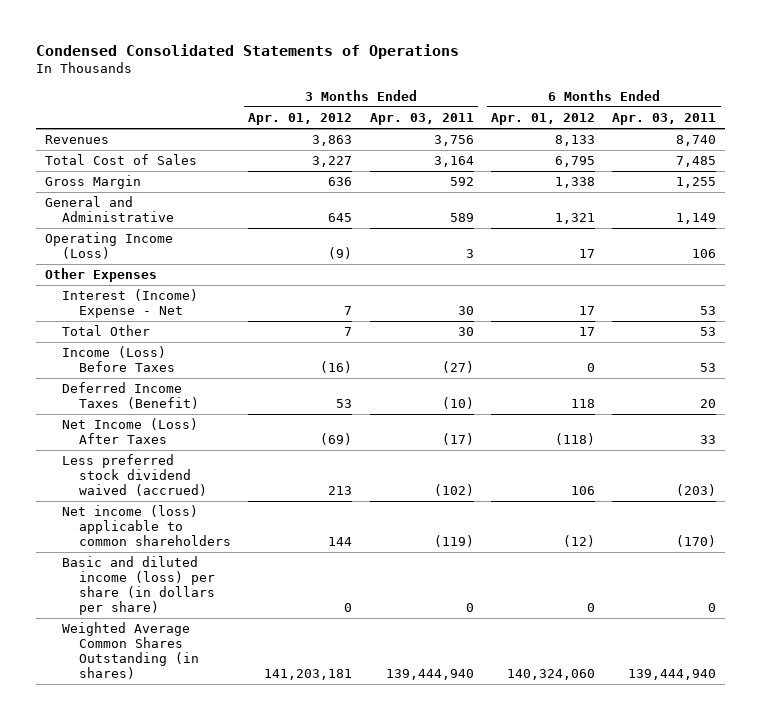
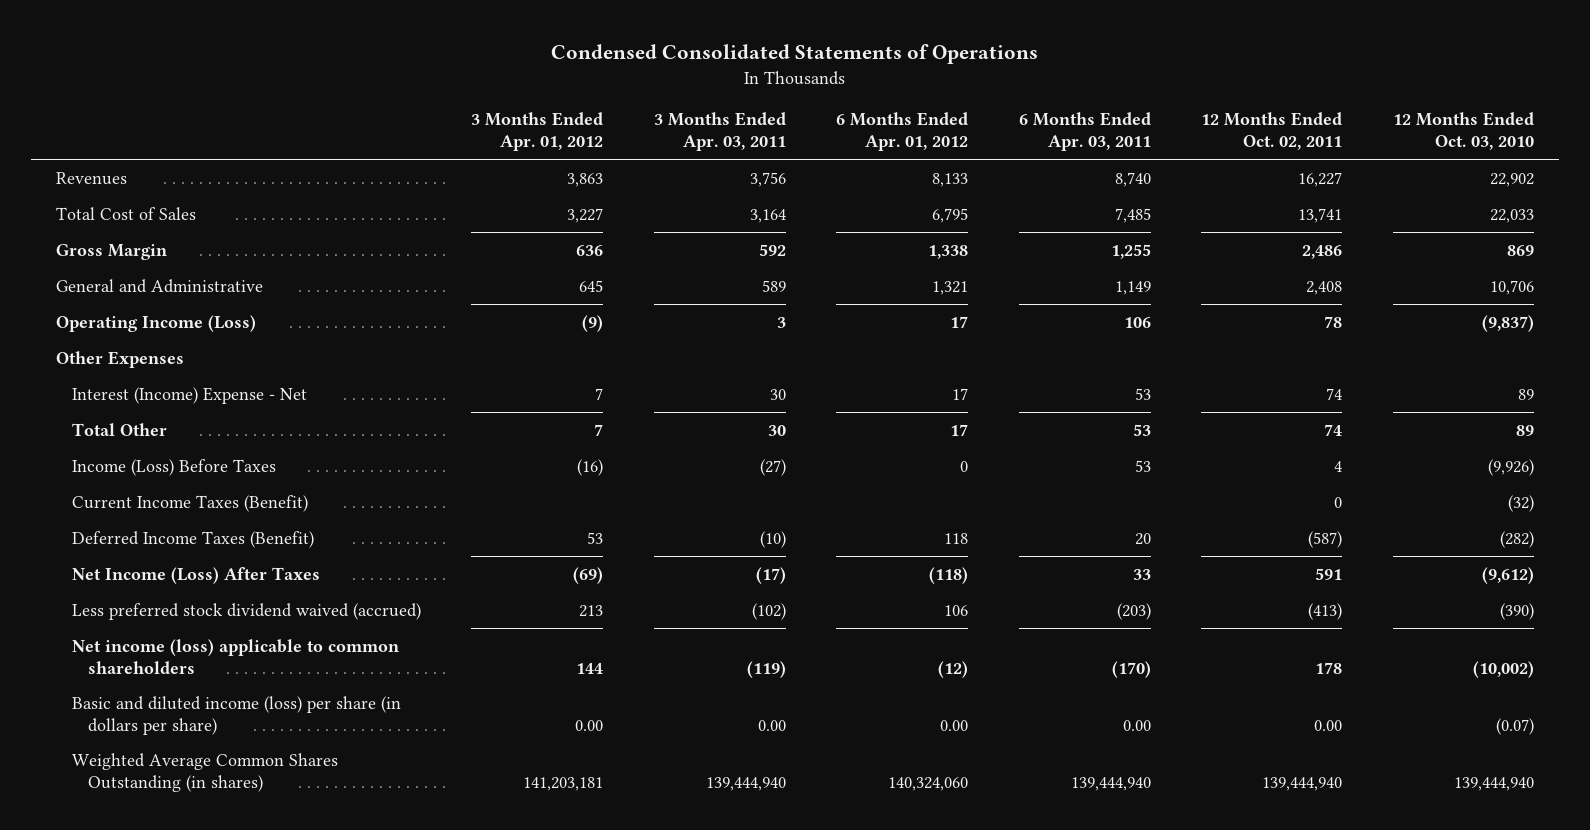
- | 3 Months Ended Apr. 01, 2012 | 3 Months Ended Apr. 03, 2011 | 6 Months Ended Apr. 01, 2012 | 6 Months Ended Apr. 03, 2011
+ | 3 Months Ended Apr. 01, 2012 | 3 Months Ended Apr. 03, 2011 | 6 Months Ended Apr. 01, 2012 | 6 Months Ended Apr. 03, 2011 | 12 Months Ended Oct. 02, 2011 | 12 Months Ended Oct. 03, 2010
+ Current Income Taxes (Benefit) | | | | | 0 | (32)
- Basic and diluted income (loss) per share (in dollars per share) | 0 | 0 | 0 | 0
+ Basic and diluted income (loss) per share (in dollars per share) | 0.00 | 0.00 | 0.00 | 0.00 | 0.00 | (0.07)

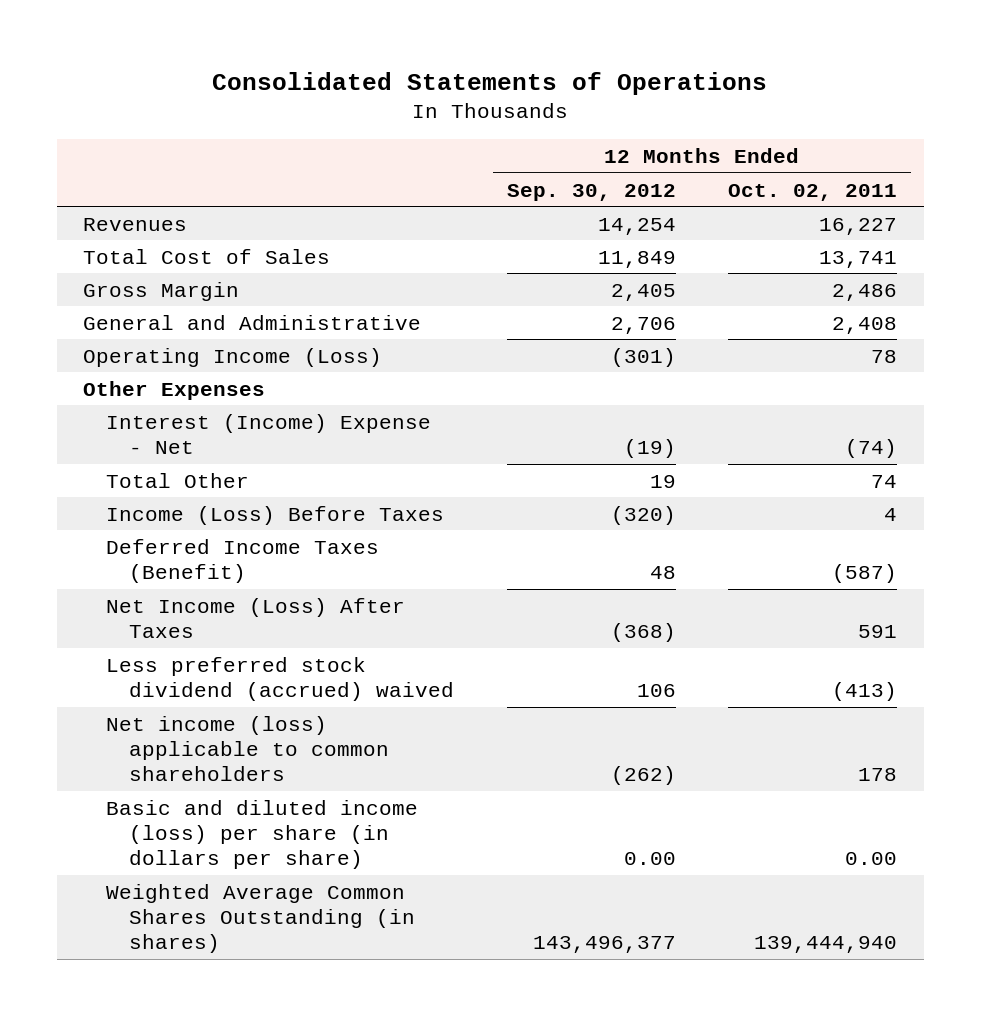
- Condensed Consolidated Statements of Operations
+ Consolidated Statements of Operations
- | 3 Months Ended Apr. 01, 2012 | 3 Months Ended Apr. 03, 2011 | 6 Months Ended Apr. 01, 2012 | 6 Months Ended Apr. 03, 2011 | 12 Months Ended Oct. 02, 2011 | 12 Months Ended Oct. 03, 2010
+ | 12 Months Ended Sep. 30, 2012 | 12 Months Ended Oct. 02, 2011
- Interest (Income) Expense - Net | 7 | 30 | 17 | 53 | 74 | 89
+ Interest (Income) Expense - Net | (19) | (74)
- Current Income Taxes (Benefit) | | | | | 0 | (32)
- Less preferred stock dividend waived (accrued) | 213 | (102) | 106 | (203) | (413) | (390)
+ Less preferred stock dividend (accrued) waived | 106 | (413)

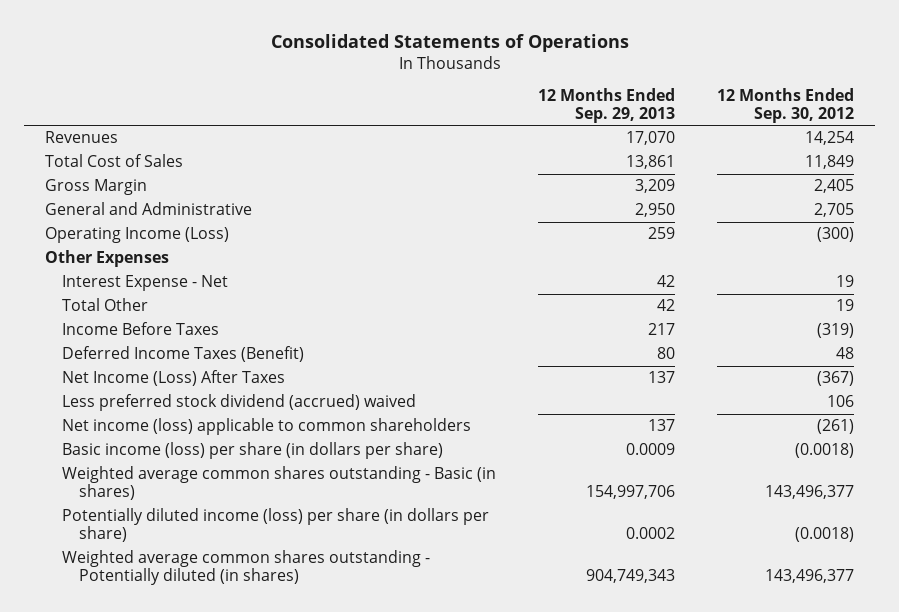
- | 12 Months Ended Sep. 30, 2012 | 12 Months Ended Oct. 02, 2011
+ | 12 Months Ended Sep. 29, 2013 | 12 Months Ended Sep. 30, 2012
- General and Administrative | 2,706 | 2,408
- Operating Income (Loss) | (301) | 78
+ General and Administrative | 2,950 | 2,705
+ Operating Income (Loss) | 259 | (300)
- Interest (Income) Expense - Net | (19) | (74)
+ Interest Expense - Net | 42 | 19
- Income (Loss) Before Taxes | (320) | 4
+ Income Before Taxes | 217 | (319)
- Net Income (Loss) After Taxes | (368) | 591
+ Net Income (Loss) After Taxes | 137 | (367)
- Net income (loss) applicable to common shareholders | (262) | 178
- Basic and diluted income (loss) per share (in dollars per share) | 0.00 | 0.00
- Weighted Average Common Shares Outstanding (in shares) | 143,496,377 | 139,444,940
+ Net income (loss) applicable to common shareholders | 137 | (261)
+ Basic income (loss) per share (in dollars per share) | 0.0009 | (0.0018)
+ Weighted average common shares outstanding - Basic (in shares) | 154,997,706 | 143,496,377
+ Potentially diluted income (loss) per share (in dollars per share) | 0.0002 | (0.0018)
+ Weighted average common shares outstanding - Potentially diluted (in shares) | 904,749,343 | 143,496,377

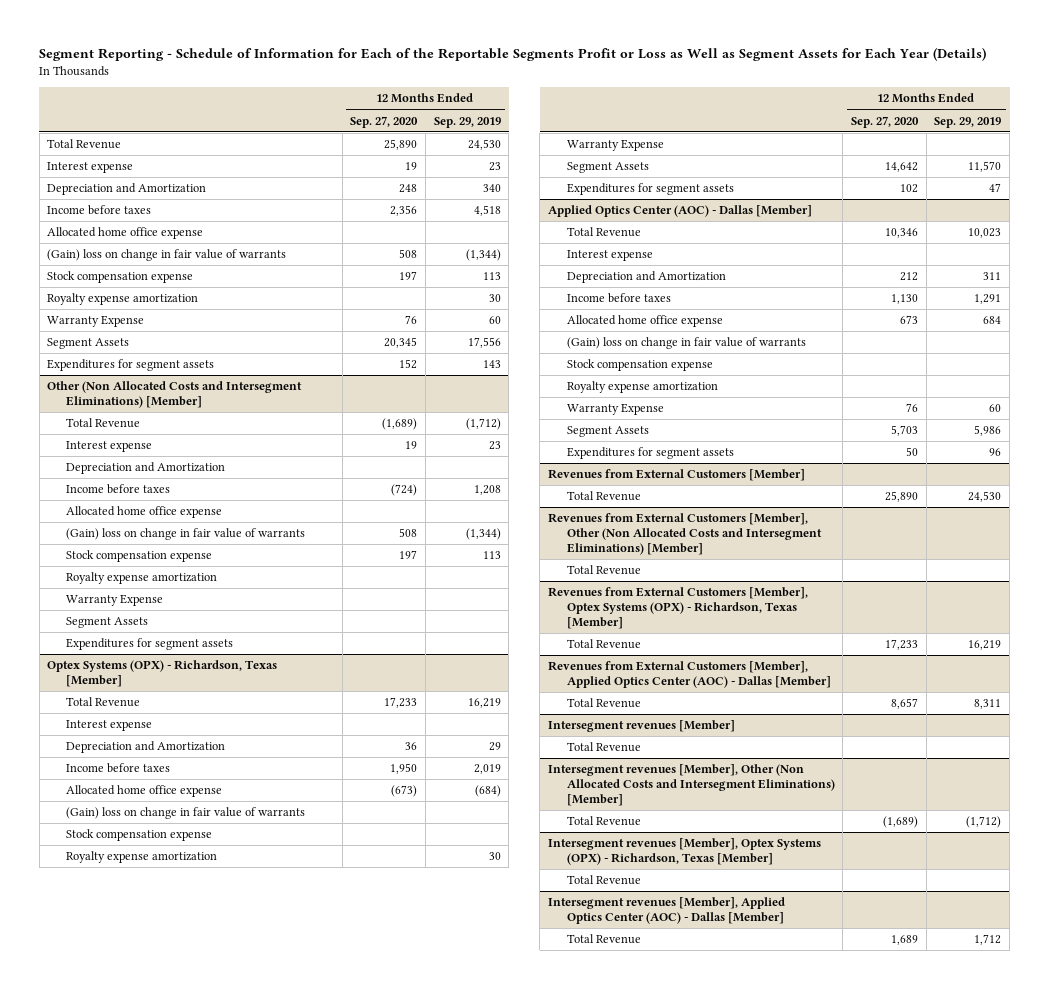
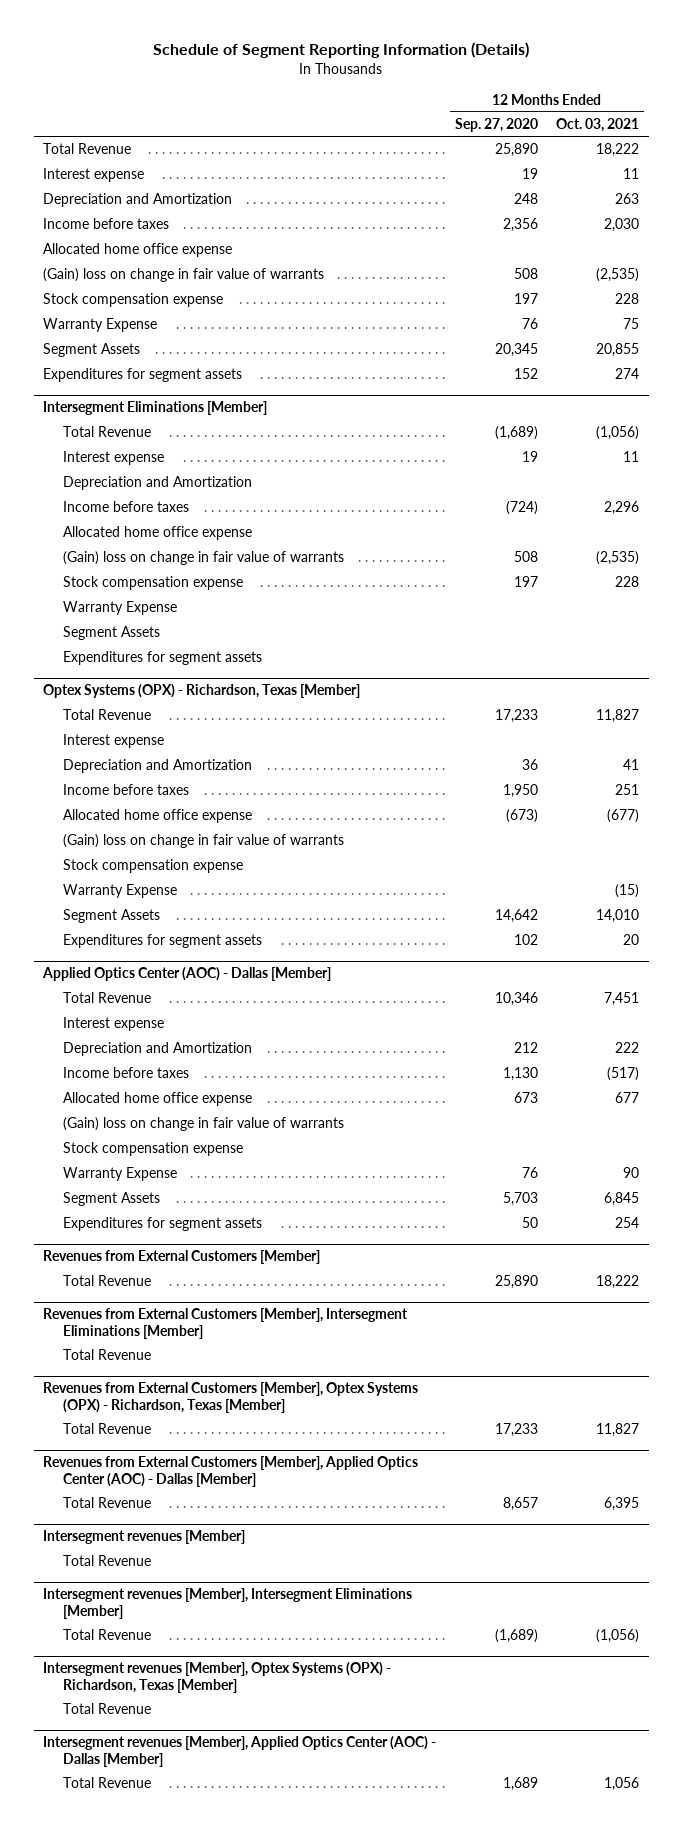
- Segment Reporting - Schedule of Information for Each of the Reportable Segments Profit or Loss as Well as Segment Assets for Each Year (Details)
+ Schedule of Segment Reporting Information (Details)
- | 12 Months Ended Sep. 27, 2020 | 12 Months Ended Sep. 29, 2019
+ | 12 Months Ended Sep. 27, 2020 | 12 Months Ended Oct. 03, 2021
- Royalty expense amortization | | 30
- Other (Non Allocated Costs and Intersegment Eliminations) [Member]
+ Intersegment Eliminations [Member]
- Royalty expense amortization
@ Optex Systems (OPX) - Richardson, Texas [Member]
- Royalty expense amortization | | 30
@ Applied Optics Center (AOC) - Dallas [Member]
- Royalty expense amortization
- Revenues from External Customers [Member], Other (Non Allocated Costs and Intersegment Eliminations) [Member]
+ Revenues from External Customers [Member], Intersegment Eliminations [Member]
- Intersegment revenues [Member], Other (Non Allocated Costs and Intersegment Eliminations) [Member]
+ Intersegment revenues [Member], Intersegment Eliminations [Member]

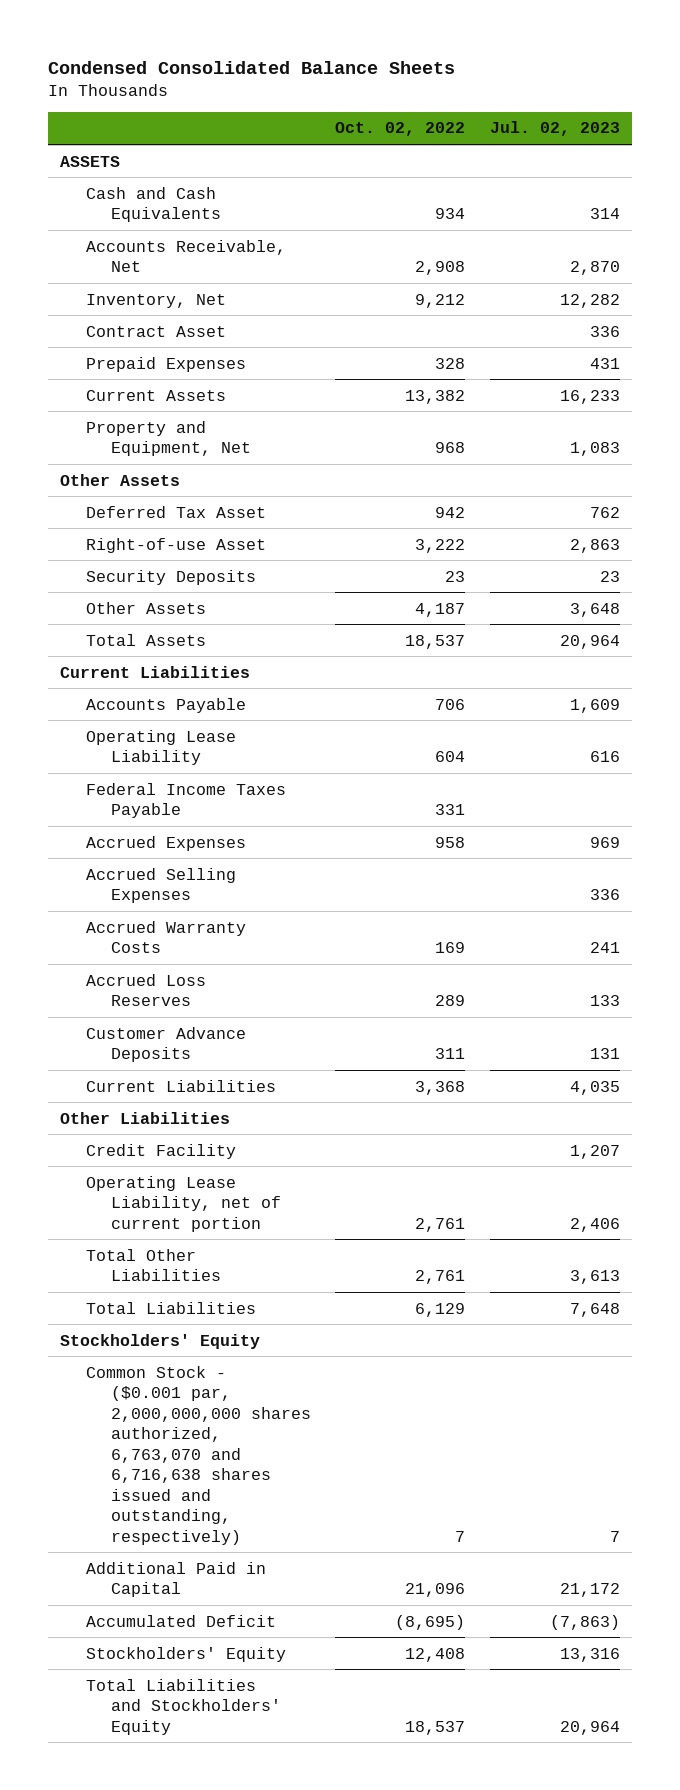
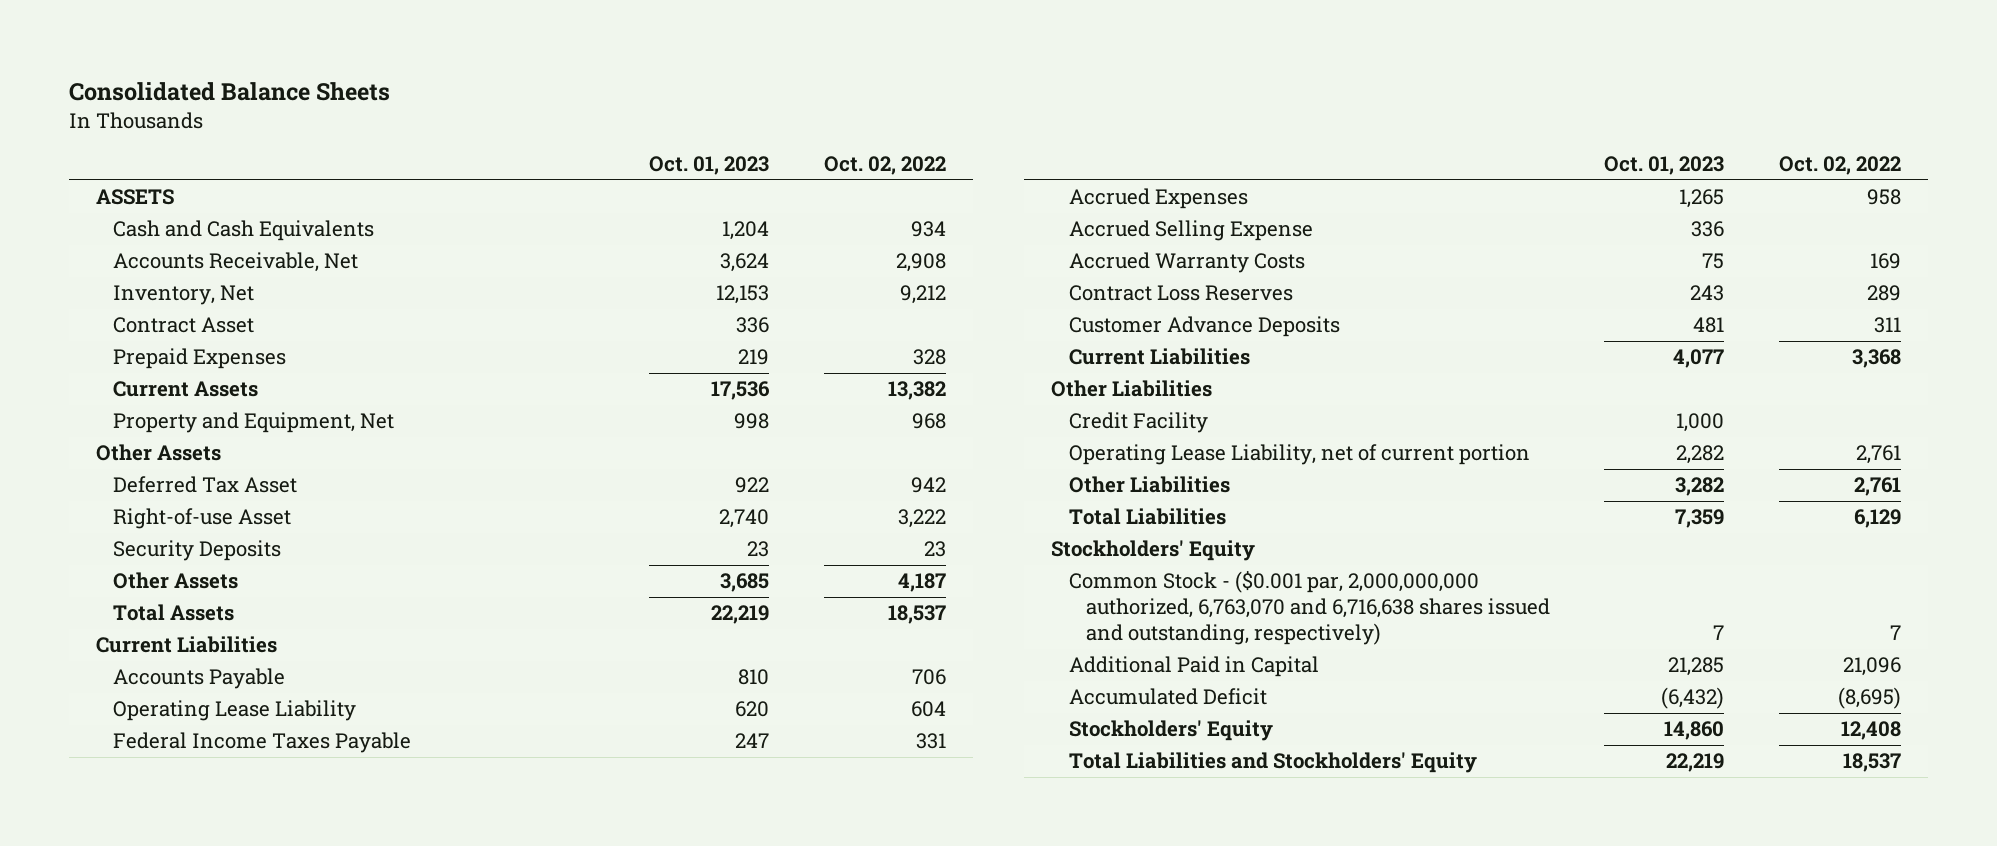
- Condensed Consolidated Balance Sheets
+ Consolidated Balance Sheets
- | Oct. 02, 2022 | Jul. 02, 2023
+ | Oct. 01, 2023 | Oct. 02, 2022
- Accrued Selling Expenses | | 336
+ Accrued Selling Expense | 336 |
- Accrued Loss Reserves | 289 | 133
+ Contract Loss Reserves | 243 | 289
- Total Other Liabilities | 2,761 | 3,613
+ Other Liabilities | 3,282 | 2,761
- Common Stock - ($0.001 par, 2,000,000,000 shares authorized, 6,763,070 and 6,716,638 shares issued and outstanding, respectively) | 7 | 7
+ Common Stock - ($0.001 par, 2,000,000,000 authorized, 6,763,070 and 6,716,638 shares issued and outstanding, respectively) | 7 | 7

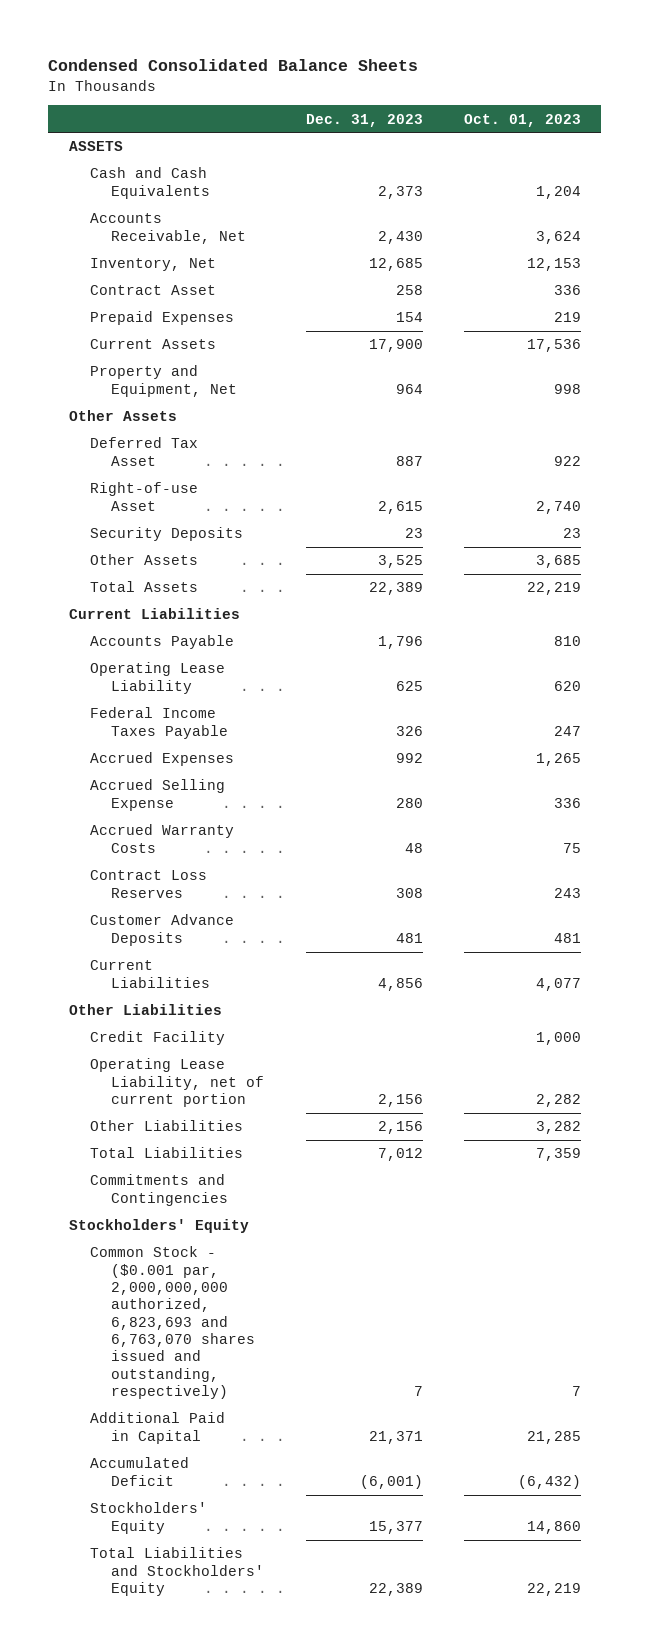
- Consolidated Balance Sheets
+ Condensed Consolidated Balance Sheets
- | Oct. 01, 2023 | Oct. 02, 2022
+ | Dec. 31, 2023 | Oct. 01, 2023
+ Commitments and Contingencies
- Common Stock - ($0.001 par, 2,000,000,000 authorized, 6,763,070 and 6,716,638 shares issued and outstanding, respectively) | 7 | 7
+ Common Stock - ($0.001 par, 2,000,000,000 authorized, 6,823,693 and 6,763,070 shares issued and outstanding, respectively) | 7 | 7

